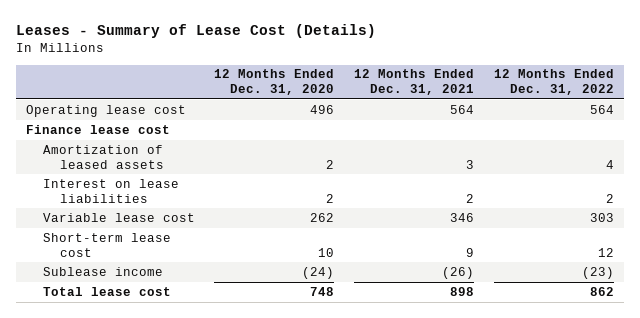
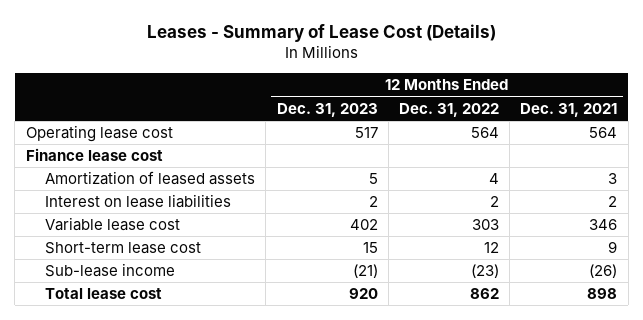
- | 12 Months Ended Dec. 31, 2020 | 12 Months Ended Dec. 31, 2021 | 12 Months Ended Dec. 31, 2022
+ | 12 Months Ended Dec. 31, 2023 | 12 Months Ended Dec. 31, 2022 | 12 Months Ended Dec. 31, 2021
- Sublease income | (24) | (26) | (23)
+ Sub-lease income | (21) | (23) | (26)

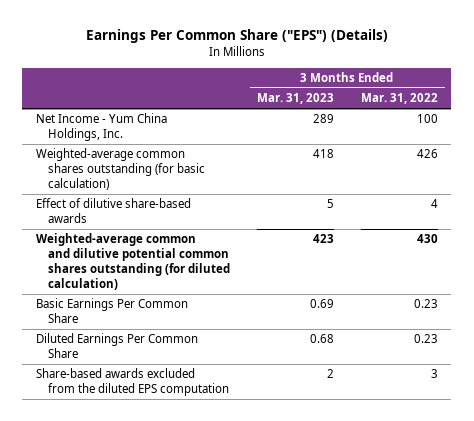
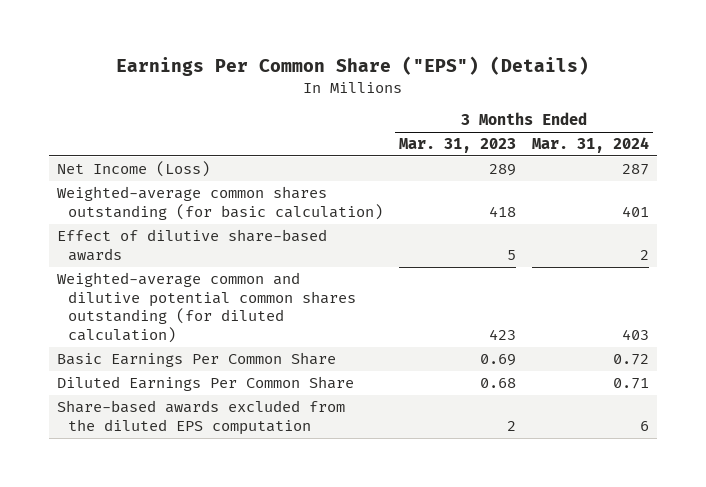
- | 3 Months Ended Mar. 31, 2023 | 3 Months Ended Mar. 31, 2022
+ | 3 Months Ended Mar. 31, 2023 | 3 Months Ended Mar. 31, 2024
- Net Income - Yum China Holdings, Inc. | 289 | 100
+ Net Income (Loss) | 289 | 287

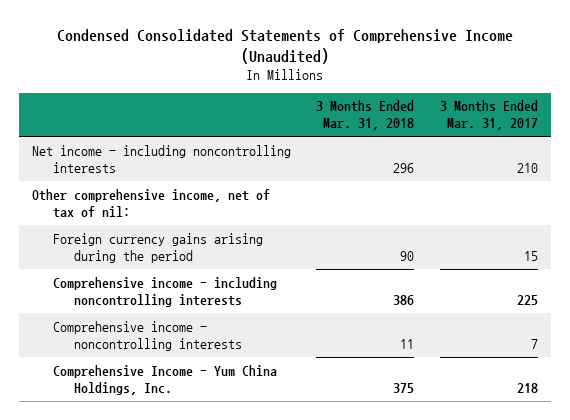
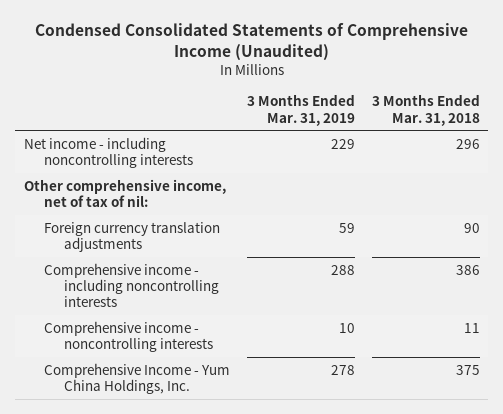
- | 3 Months Ended Mar. 31, 2018 | 3 Months Ended Mar. 31, 2017
+ | 3 Months Ended Mar. 31, 2019 | 3 Months Ended Mar. 31, 2018
- Foreign currency gains arising during the period | 90 | 15
+ Foreign currency translation adjustments | 59 | 90

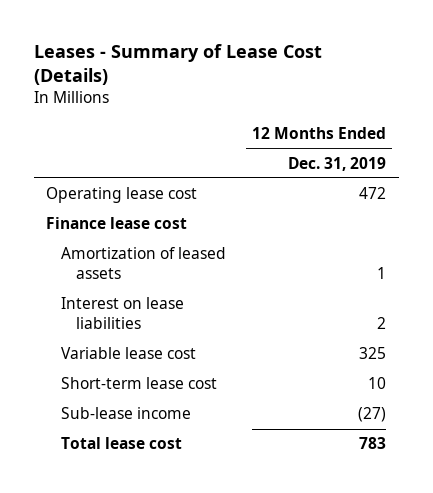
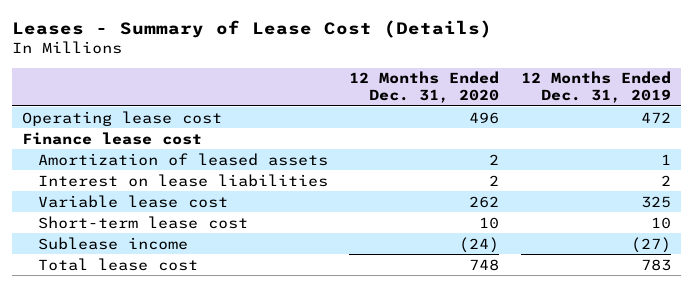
- | 12 Months Ended Dec. 31, 2019
+ | 12 Months Ended Dec. 31, 2020 | 12 Months Ended Dec. 31, 2019
- Sub-lease income | (27)
+ Sublease income | (24) | (27)

